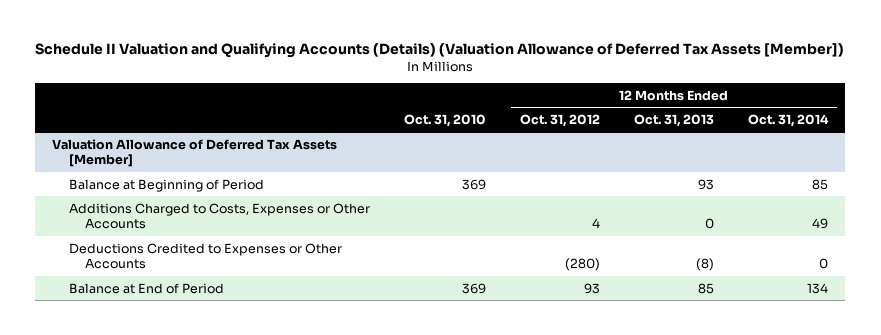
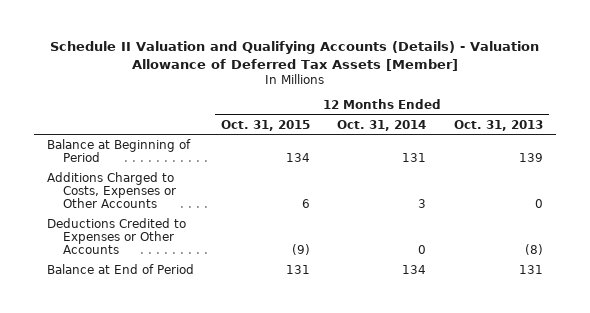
- Schedule II Valuation and Qualifying Accounts (Details) (Valuation Allowance of Deferred Tax Assets [Member])
+ Schedule II Valuation and Qualifying Accounts (Details) - Valuation Allowance of Deferred Tax Assets [Member]
- | Oct. 31, 2010 | 12 Months Ended Oct. 31, 2012 | 12 Months Ended Oct. 31, 2013 | 12 Months Ended Oct. 31, 2014
+ | 12 Months Ended Oct. 31, 2015 | 12 Months Ended Oct. 31, 2014 | 12 Months Ended Oct. 31, 2013
- Valuation Allowance of Deferred Tax Assets [Member]
- Balance at Beginning of Period | 369 | | 93 | 85
- Additions Charged to Costs, Expenses or Other Accounts | | 4 | 0 | 49
+ Balance at Beginning of Period | 134 | 131 | 139
+ Additions Charged to Costs, Expenses or Other Accounts | 6 | 3 | 0
- Balance at End of Period | 369 | 93 | 85 | 134
+ Balance at End of Period | 131 | 134 | 131

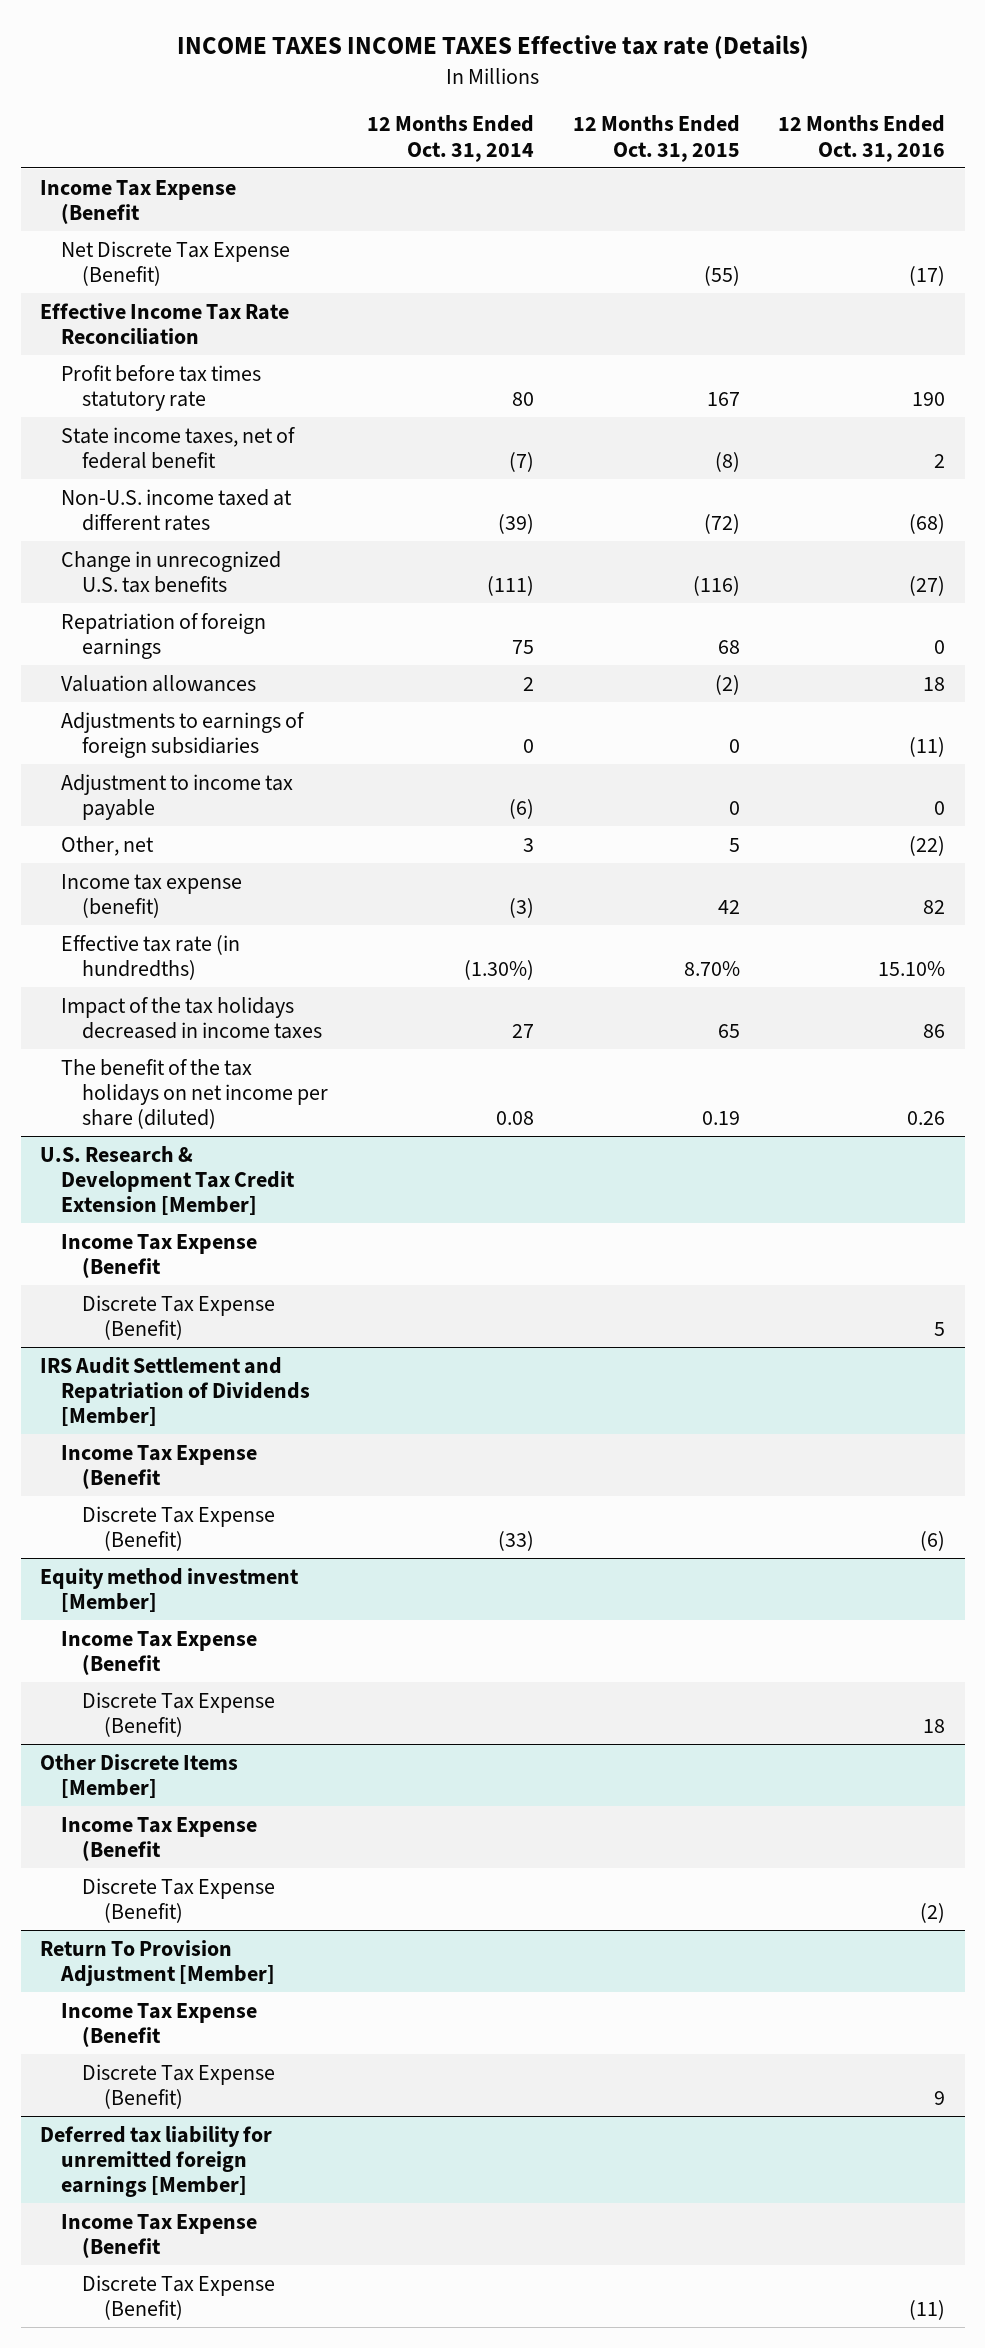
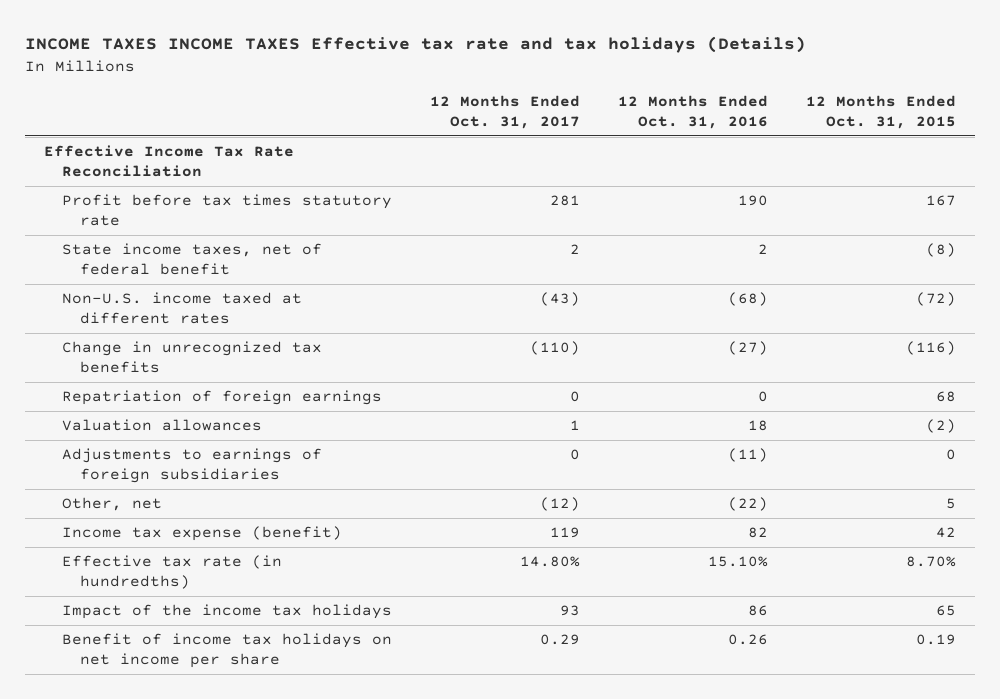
- INCOME TAXES INCOME TAXES Effective tax rate (Details)
+ INCOME TAXES INCOME TAXES Effective tax rate and tax holidays (Details)
- | 12 Months Ended Oct. 31, 2014 | 12 Months Ended Oct. 31, 2015 | 12 Months Ended Oct. 31, 2016
+ | 12 Months Ended Oct. 31, 2017 | 12 Months Ended Oct. 31, 2016 | 12 Months Ended Oct. 31, 2015
- Income Tax Expense (Benefit
- Net Discrete Tax Expense (Benefit) | | (55) | (17)
- Change in unrecognized U.S. tax benefits | (111) | (116) | (27)
+ Change in unrecognized tax benefits | (110) | (27) | (116)
- Adjustment to income tax payable | (6) | 0 | 0
- Impact of the tax holidays decreased in income taxes | 27 | 65 | 86
- The benefit of the tax holidays on net income per share (diluted) | 0.08 | 0.19 | 0.26
- U.S. Research & Development Tax Credit Extension [Member]
- Income Tax Expense (Benefit
- Discrete Tax Expense (Benefit) | | | 5
- IRS Audit Settlement and Repatriation of Dividends [Member]
- Income Tax Expense (Benefit
- Discrete Tax Expense (Benefit) | (33) | | (6)
- Equity method investment [Member]
- Income Tax Expense (Benefit
- Discrete Tax Expense (Benefit) | | | 18
- Other Discrete Items [Member]
- Income Tax Expense (Benefit
- Discrete Tax Expense (Benefit) | | | (2)
- Return To Provision Adjustment [Member]
- Income Tax Expense (Benefit
- Discrete Tax Expense (Benefit) | | | 9
- Deferred tax liability for unremitted foreign earnings [Member]
- Income Tax Expense (Benefit
- Discrete Tax Expense (Benefit) | | | (11)
+ Impact of the income tax holidays | 93 | 86 | 65
+ Benefit of income tax holidays on net income per share | 0.29 | 0.26 | 0.19

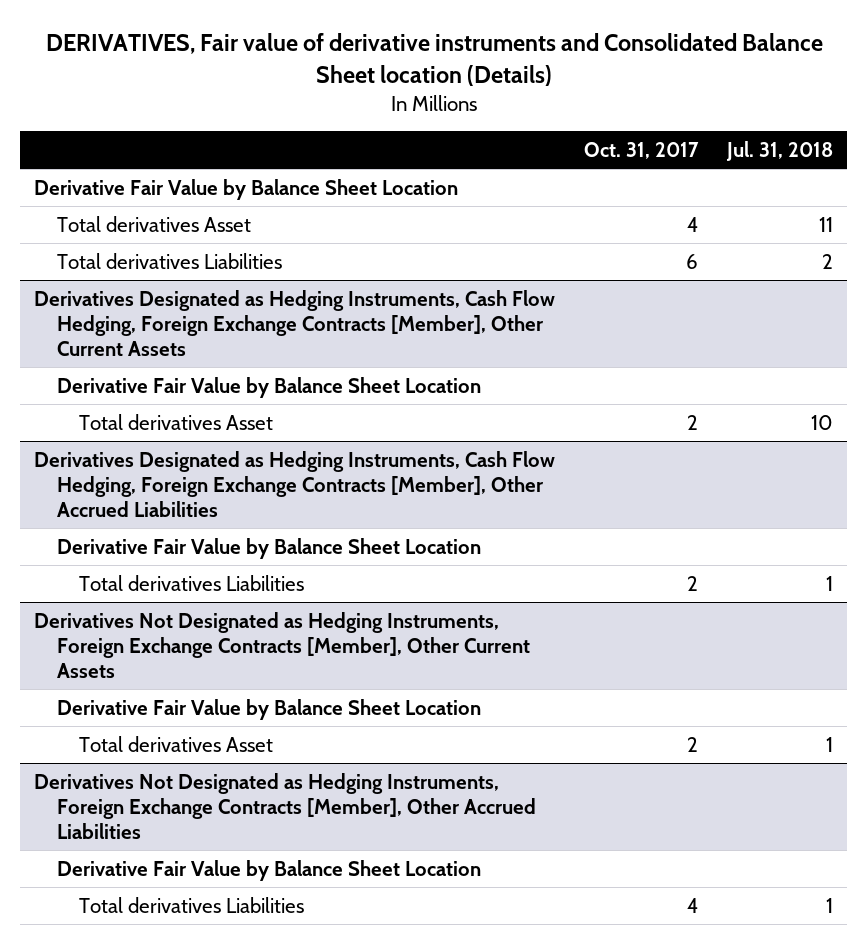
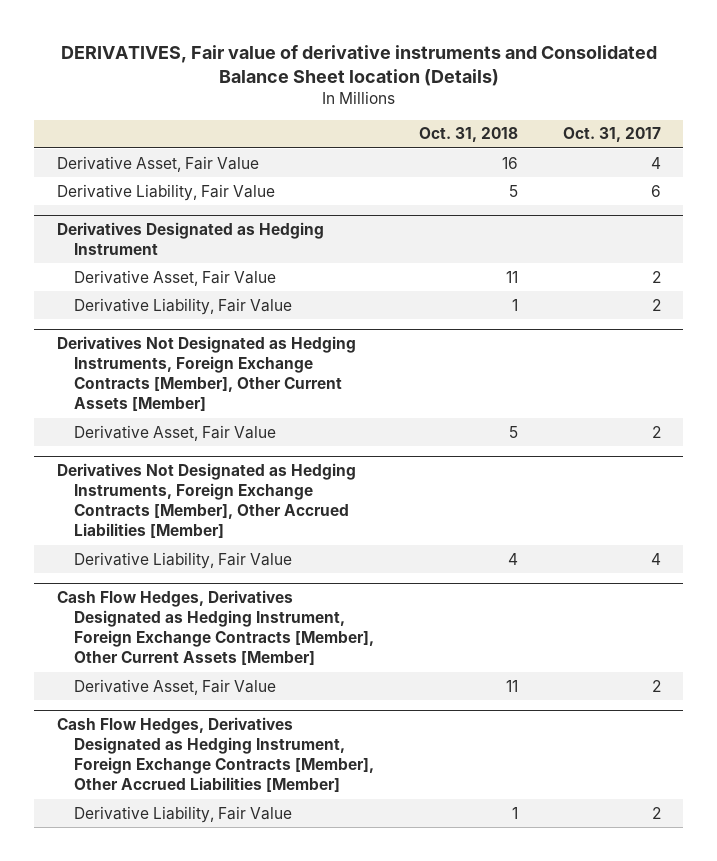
- | Oct. 31, 2017 | Jul. 31, 2018
+ | Oct. 31, 2018 | Oct. 31, 2017
- Derivative Fair Value by Balance Sheet Location
- Total derivatives Asset | 4 | 11
- Total derivatives Liabilities | 6 | 2
- Derivatives Designated as Hedging Instruments, Cash Flow Hedging, Foreign Exchange Contracts [Member], Other Current Assets
- Derivative Fair Value by Balance Sheet Location
- Total derivatives Asset | 2 | 10
- Derivatives Designated as Hedging Instruments, Cash Flow Hedging, Foreign Exchange Contracts [Member], Other Accrued Liabilities
- Derivative Fair Value by Balance Sheet Location
- Total derivatives Liabilities | 2 | 1
- Derivatives Not Designated as Hedging Instruments, Foreign Exchange Contracts [Member], Other Current Assets
- Derivative Fair Value by Balance Sheet Location
- Total derivatives Asset | 2 | 1
- Derivatives Not Designated as Hedging Instruments, Foreign Exchange Contracts [Member], Other Accrued Liabilities
- Derivative Fair Value by Balance Sheet Location
- Total derivatives Liabilities | 4 | 1
+ Derivative Asset, Fair Value | 16 | 4
+ Derivative Liability, Fair Value | 5 | 6
+ Derivatives Designated as Hedging Instrument
+ Derivative Asset, Fair Value | 11 | 2
+ Derivative Liability, Fair Value | 1 | 2
+ Derivatives Not Designated as Hedging Instruments, Foreign Exchange Contracts [Member], Other Current Assets [Member]
+ Derivative Asset, Fair Value | 5 | 2
+ Derivatives Not Designated as Hedging Instruments, Foreign Exchange Contracts [Member], Other Accrued Liabilities [Member]
+ Derivative Liability, Fair Value | 4 | 4
+ Cash Flow Hedges, Derivatives Designated as Hedging Instrument, Foreign Exchange Contracts [Member], Other Current Assets [Member]
+ Derivative Asset, Fair Value | 11 | 2
+ Cash Flow Hedges, Derivatives Designated as Hedging Instrument, Foreign Exchange Contracts [Member], Other Accrued Liabilities [Member]
+ Derivative Liability, Fair Value | 1 | 2

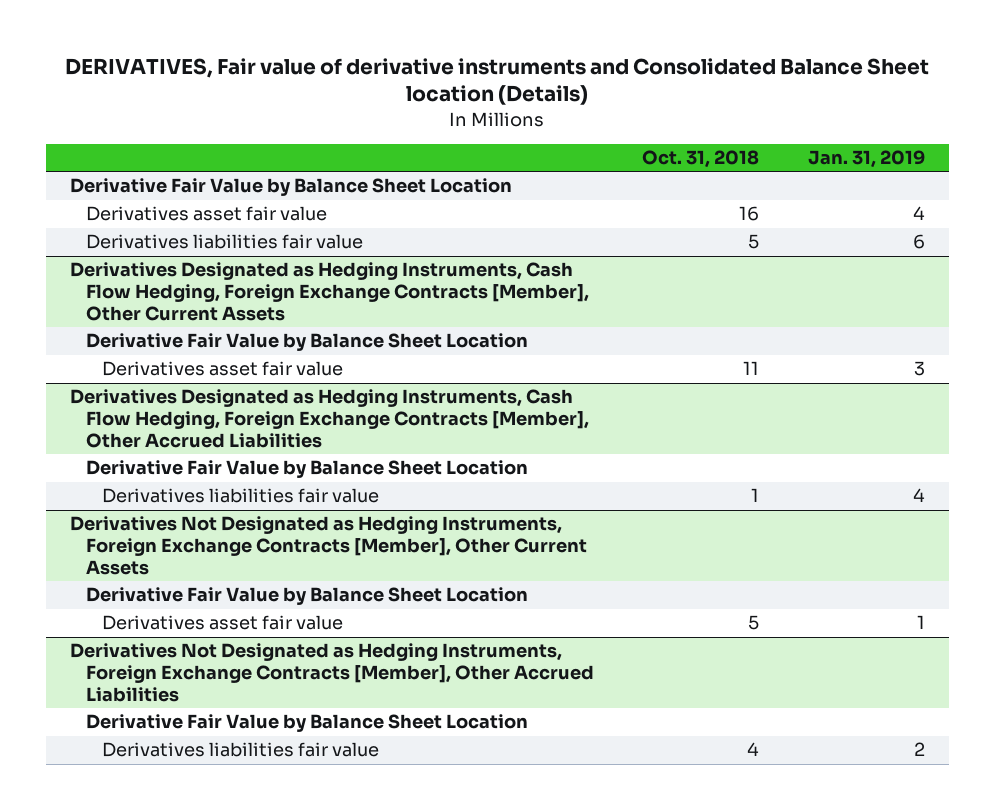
- | Oct. 31, 2018 | Oct. 31, 2017
+ | Oct. 31, 2018 | Jan. 31, 2019
- Derivative Asset, Fair Value | 16 | 4
- Derivative Liability, Fair Value | 5 | 6
- Derivatives Designated as Hedging Instrument
- Derivative Asset, Fair Value | 11 | 2
- Derivative Liability, Fair Value | 1 | 2
- Derivatives Not Designated as Hedging Instruments, Foreign Exchange Contracts [Member], Other Current Assets [Member]
- Derivative Asset, Fair Value | 5 | 2
- Derivatives Not Designated as Hedging Instruments, Foreign Exchange Contracts [Member], Other Accrued Liabilities [Member]
- Derivative Liability, Fair Value | 4 | 4
- Cash Flow Hedges, Derivatives Designated as Hedging Instrument, Foreign Exchange Contracts [Member], Other Current Assets [Member]
- Derivative Asset, Fair Value | 11 | 2
- Cash Flow Hedges, Derivatives Designated as Hedging Instrument, Foreign Exchange Contracts [Member], Other Accrued Liabilities [Member]
- Derivative Liability, Fair Value | 1 | 2
+ Derivative Fair Value by Balance Sheet Location
+ Derivatives asset fair value | 16 | 4
+ Derivatives liabilities fair value | 5 | 6
+ Derivatives Designated as Hedging Instruments, Cash Flow Hedging, Foreign Exchange Contracts [Member], Other Current Assets
+ Derivative Fair Value by Balance Sheet Location
+ Derivatives asset fair value | 11 | 3
+ Derivatives Designated as Hedging Instruments, Cash Flow Hedging, Foreign Exchange Contracts [Member], Other Accrued Liabilities
+ Derivative Fair Value by Balance Sheet Location
+ Derivatives liabilities fair value | 1 | 4
+ Derivatives Not Designated as Hedging Instruments, Foreign Exchange Contracts [Member], Other Current Assets
+ Derivative Fair Value by Balance Sheet Location
+ Derivatives asset fair value | 5 | 1
+ Derivatives Not Designated as Hedging Instruments, Foreign Exchange Contracts [Member], Other Accrued Liabilities
+ Derivative Fair Value by Balance Sheet Location
+ Derivatives liabilities fair value | 4 | 2

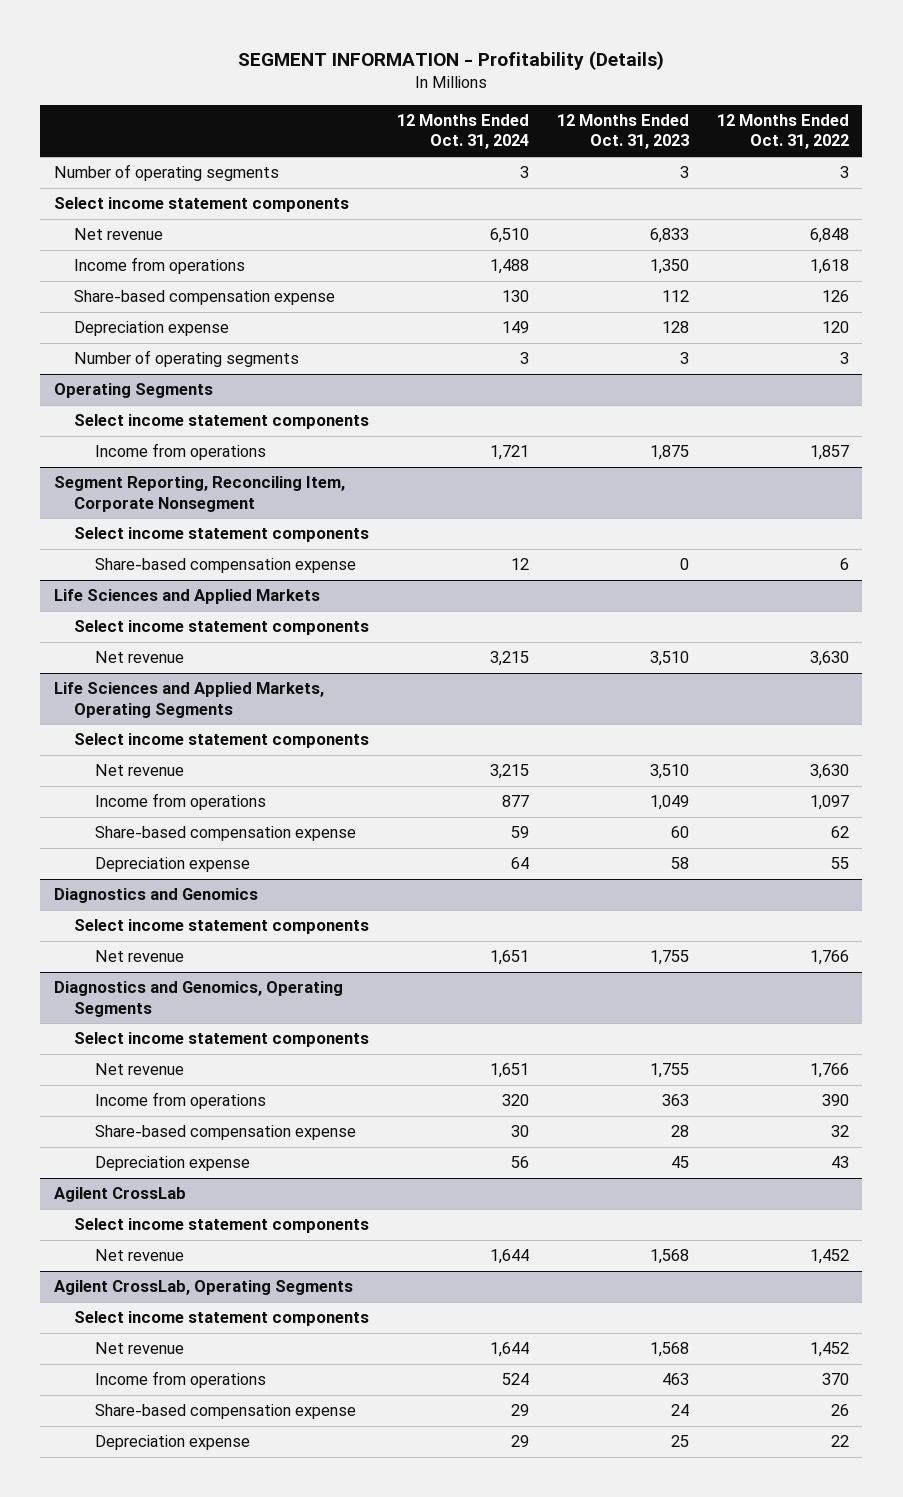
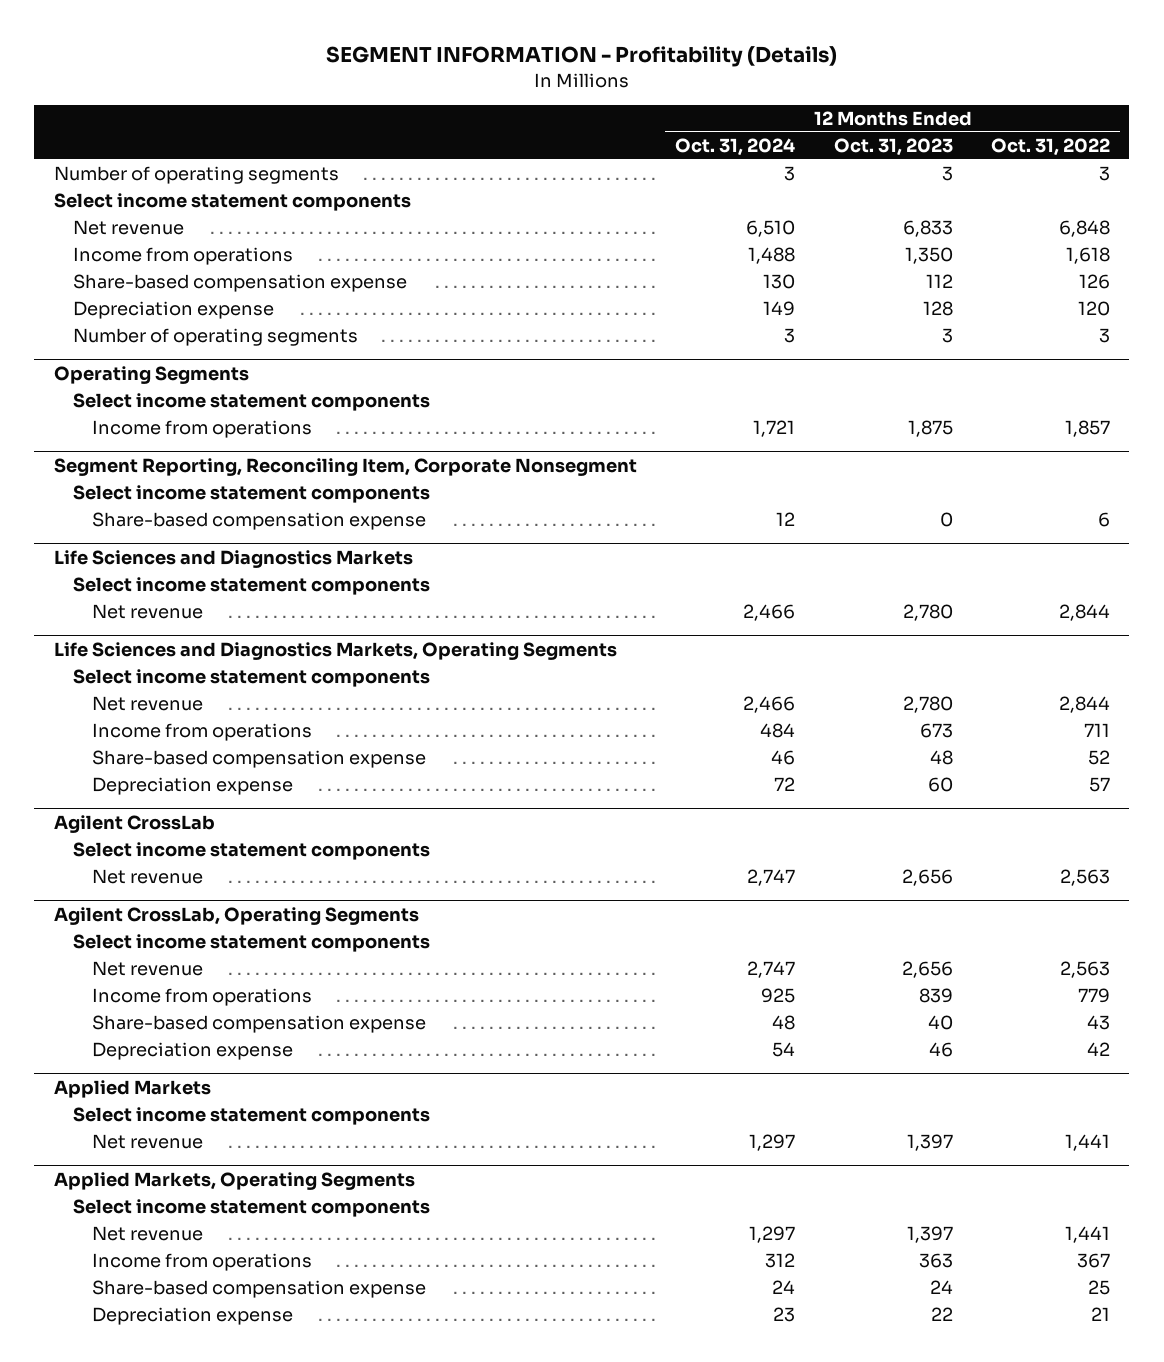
- Life Sciences and Applied Markets
- Select income statement components
- Net revenue | 3,215 | 3,510 | 3,630
- Life Sciences and Applied Markets, Operating Segments
- Select income statement components
- Net revenue | 3,215 | 3,510 | 3,630
- Income from operations | 877 | 1,049 | 1,097
- Share-based compensation expense | 59 | 60 | 62
- Depreciation expense | 64 | 58 | 55
- Diagnostics and Genomics
+ Life Sciences and Diagnostics Markets
- Net revenue | 1,651 | 1,755 | 1,766
- Diagnostics and Genomics, Operating Segments
+ Net revenue | 2,466 | 2,780 | 2,844
+ Life Sciences and Diagnostics Markets, Operating Segments
- Net revenue | 1,651 | 1,755 | 1,766
- Income from operations | 320 | 363 | 390
- Share-based compensation expense | 30 | 28 | 32
- Depreciation expense | 56 | 45 | 43
+ Net revenue | 2,466 | 2,780 | 2,844
+ Income from operations | 484 | 673 | 711
+ Share-based compensation expense | 46 | 48 | 52
+ Depreciation expense | 72 | 60 | 57
@ Agilent CrossLab
- Net revenue | 1,644 | 1,568 | 1,452
+ Net revenue | 2,747 | 2,656 | 2,563
@ Agilent CrossLab, Operating Segments
- Net revenue | 1,644 | 1,568 | 1,452
- Income from operations | 524 | 463 | 370
- Share-based compensation expense | 29 | 24 | 26
- Depreciation expense | 29 | 25 | 22
+ Net revenue | 2,747 | 2,656 | 2,563
+ Income from operations | 925 | 839 | 779
+ Share-based compensation expense | 48 | 40 | 43
+ Depreciation expense | 54 | 46 | 42
+ Applied Markets
+ Select income statement components
+ Net revenue | 1,297 | 1,397 | 1,441
+ Applied Markets, Operating Segments
+ Select income statement components
+ Net revenue | 1,297 | 1,397 | 1,441
+ Income from operations | 312 | 363 | 367
+ Share-based compensation expense | 24 | 24 | 25
+ Depreciation expense | 23 | 22 | 21

